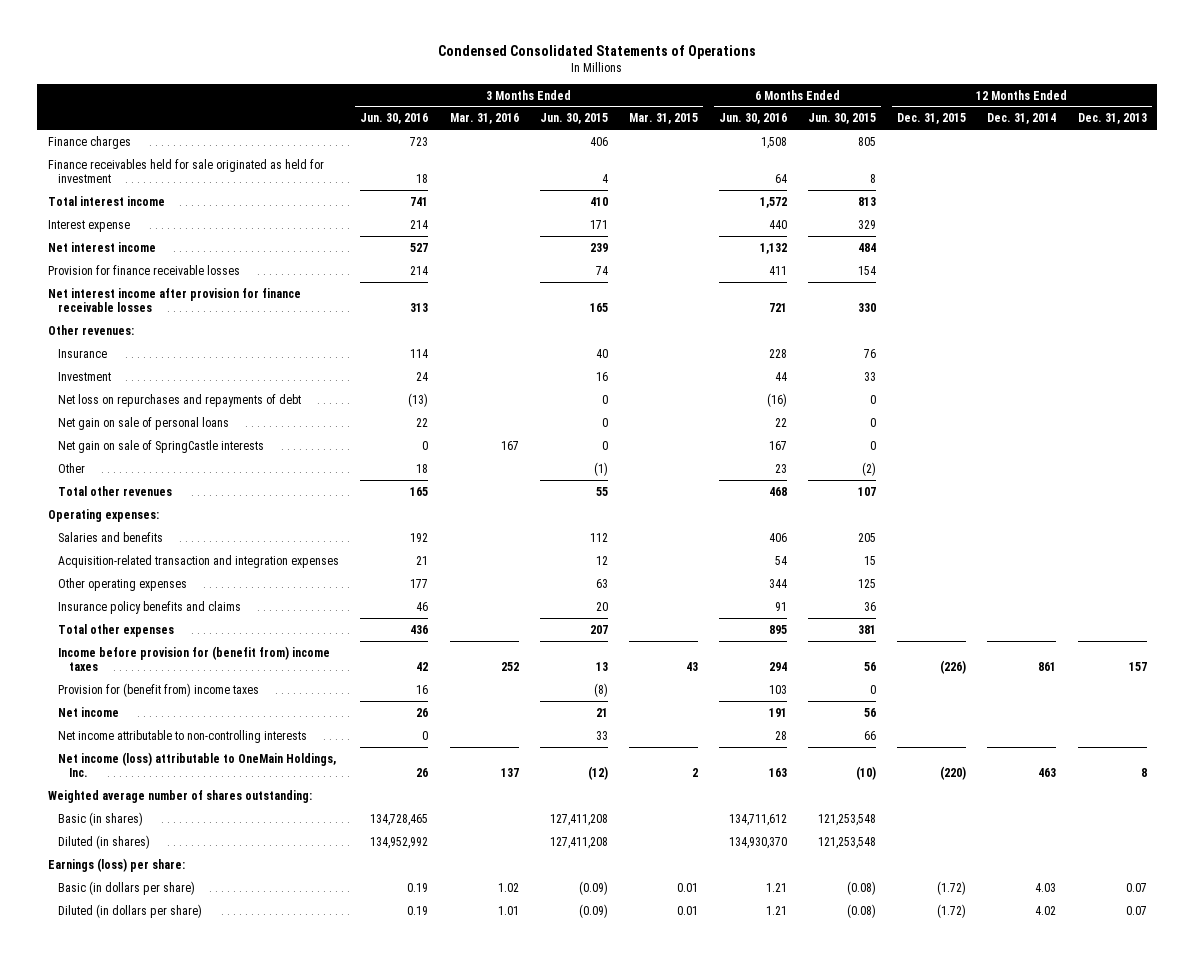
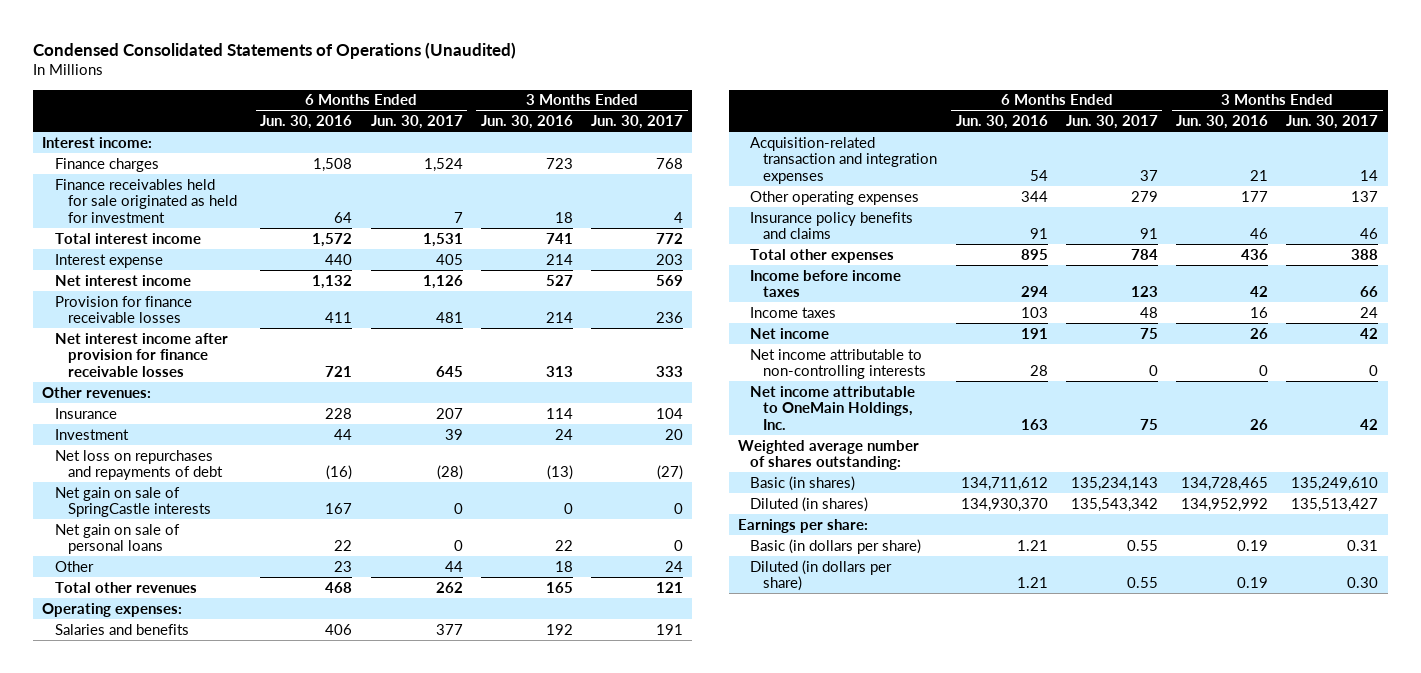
- Condensed Consolidated Statements of Operations
+ Condensed Consolidated Statements of Operations (Unaudited)
- | 3 Months Ended Jun. 30, 2016 | 3 Months Ended Mar. 31, 2016 | 3 Months Ended Jun. 30, 2015 | 3 Months Ended Mar. 31, 2015 | 6 Months Ended Jun. 30, 2016 | 6 Months Ended Jun. 30, 2015 | 12 Months Ended Dec. 31, 2015 | 12 Months Ended Dec. 31, 2014 | 12 Months Ended Dec. 31, 2013
+ | 6 Months Ended Jun. 30, 2016 | 6 Months Ended Jun. 30, 2017 | 3 Months Ended Jun. 30, 2016 | 3 Months Ended Jun. 30, 2017
+ Interest income:
moved down: Net gain on sale of personal loans | 22 | 0 | 22 | 0
- Income before provision for (benefit from) income taxes | 42 | 252 | 13 | 43 | 294 | 56 | (226) | 861 | 157
- Provision for (benefit from) income taxes | 16 | | (8) | | 103 | 0 | | |
+ Income before income taxes | 294 | 123 | 42 | 66
+ Income taxes | 103 | 48 | 16 | 24
- Net income (loss) attributable to OneMain Holdings, Inc. | 26 | 137 | (12) | 2 | 163 | (10) | (220) | 463 | 8
+ Net income attributable to OneMain Holdings, Inc. | 163 | 75 | 26 | 42
- Earnings (loss) per share:
+ Earnings per share:

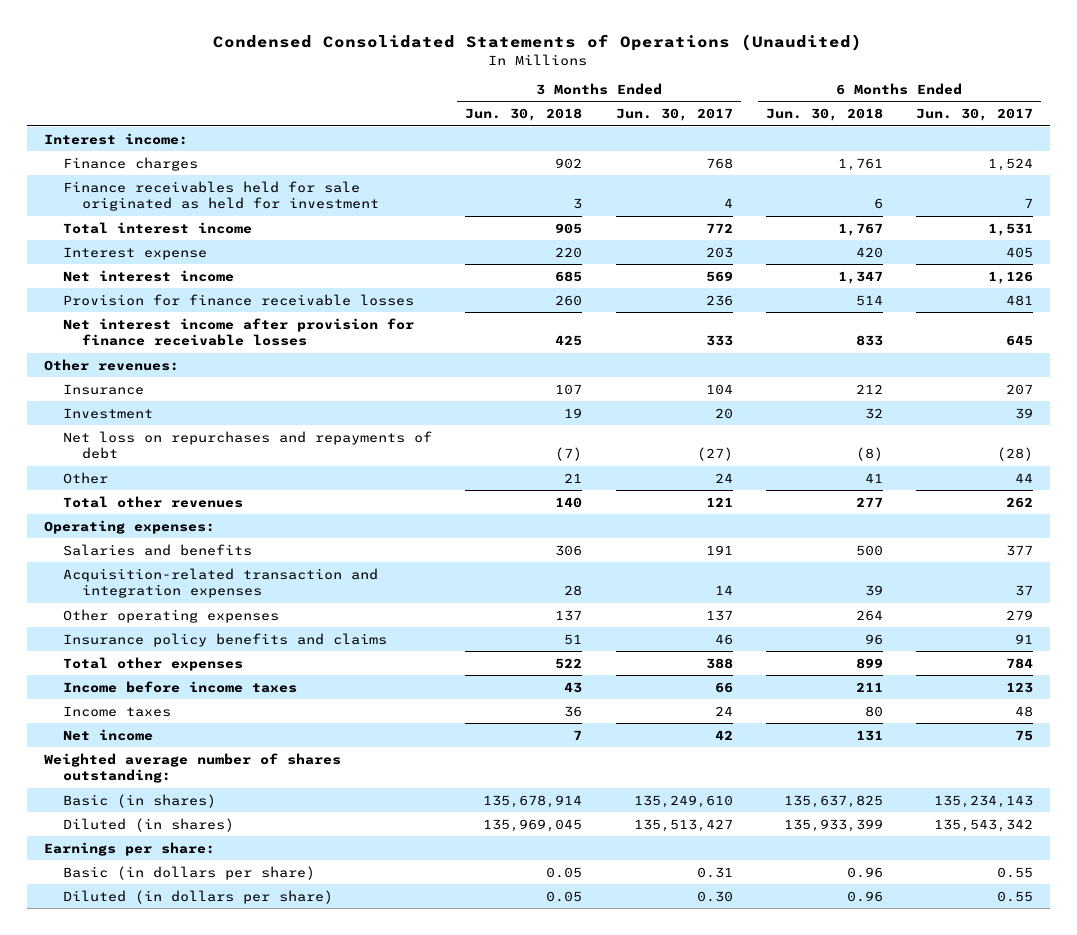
- | 6 Months Ended Jun. 30, 2016 | 6 Months Ended Jun. 30, 2017 | 3 Months Ended Jun. 30, 2016 | 3 Months Ended Jun. 30, 2017
+ | 3 Months Ended Jun. 30, 2018 | 3 Months Ended Jun. 30, 2017 | 6 Months Ended Jun. 30, 2018 | 6 Months Ended Jun. 30, 2017
- Net gain on sale of SpringCastle interests | 167 | 0 | 0 | 0
- Net gain on sale of personal loans | 22 | 0 | 22 | 0
- Net income attributable to non-controlling interests | 28 | 0 | 0 | 0
- Net income attributable to OneMain Holdings, Inc. | 163 | 75 | 26 | 42

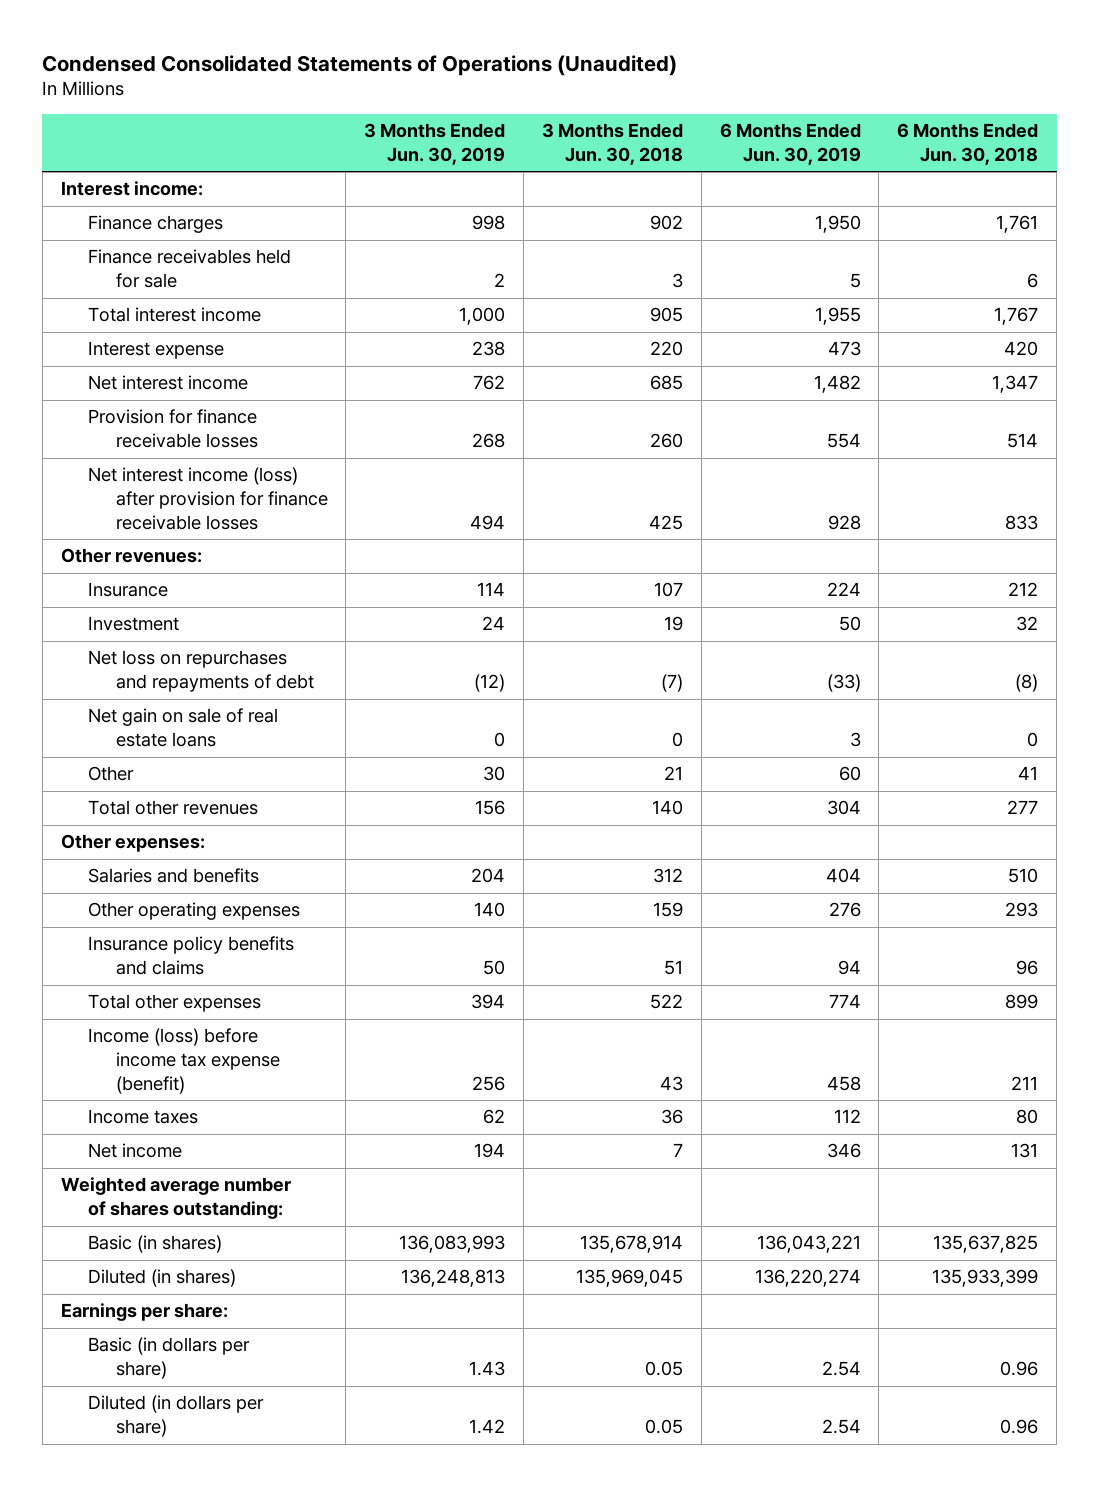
- | 3 Months Ended Jun. 30, 2018 | 3 Months Ended Jun. 30, 2017 | 6 Months Ended Jun. 30, 2018 | 6 Months Ended Jun. 30, 2017
+ | 3 Months Ended Jun. 30, 2019 | 3 Months Ended Jun. 30, 2018 | 6 Months Ended Jun. 30, 2019 | 6 Months Ended Jun. 30, 2018
- Finance receivables held for sale originated as held for investment | 3 | 4 | 6 | 7
+ Finance receivables held for sale | 2 | 3 | 5 | 6
- Net interest income after provision for finance receivable losses | 425 | 333 | 833 | 645
+ Net interest income (loss) after provision for finance receivable losses | 494 | 425 | 928 | 833
+ Net gain on sale of real estate loans | 0 | 0 | 3 | 0
- Operating expenses:
- Salaries and benefits | 306 | 191 | 500 | 377
- Acquisition-related transaction and integration expenses | 28 | 14 | 39 | 37
- Other operating expenses | 137 | 137 | 264 | 279
+ Other expenses:
+ Salaries and benefits | 204 | 312 | 404 | 510
+ Other operating expenses | 140 | 159 | 276 | 293
- Income before income taxes | 43 | 66 | 211 | 123
+ Income (loss) before income tax expense (benefit) | 256 | 43 | 458 | 211

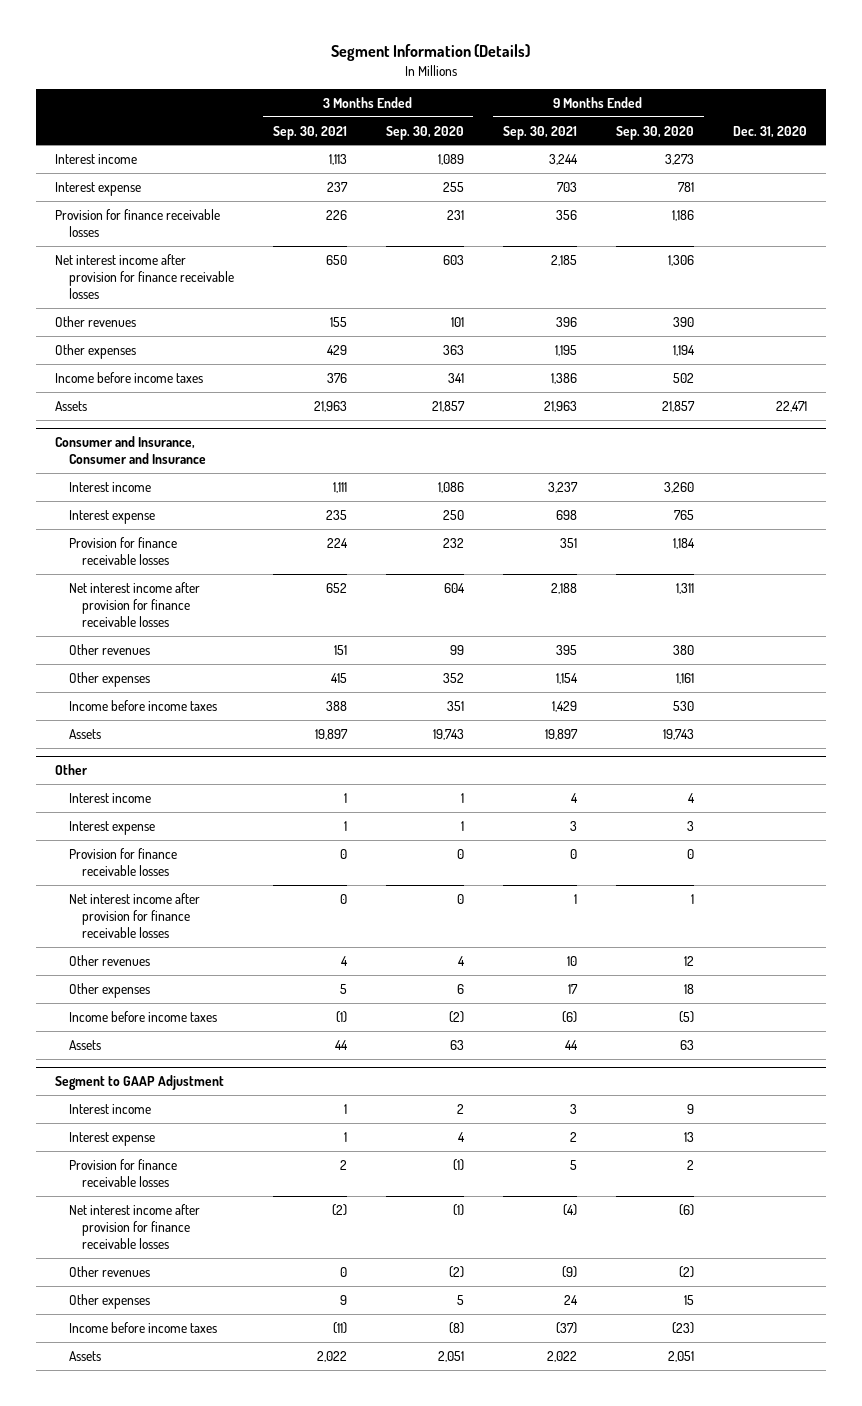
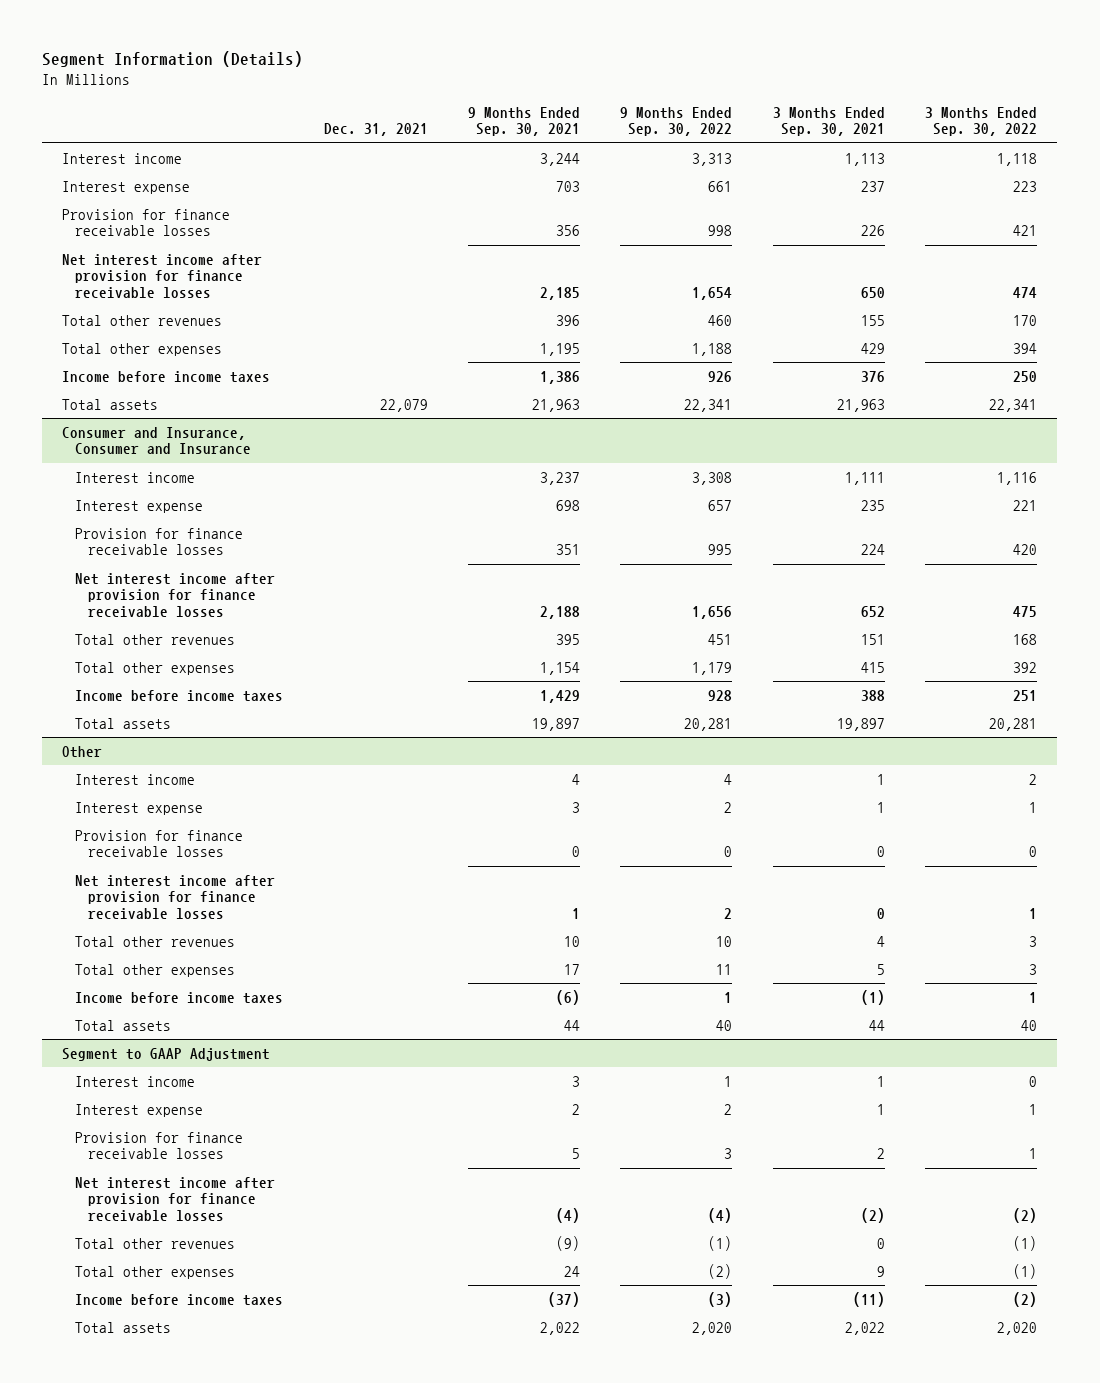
- | 3 Months Ended Sep. 30, 2021 | 3 Months Ended Sep. 30, 2020 | 9 Months Ended Sep. 30, 2021 | 9 Months Ended Sep. 30, 2020 | Dec. 31, 2020
+ | Dec. 31, 2021 | 9 Months Ended Sep. 30, 2021 | 9 Months Ended Sep. 30, 2022 | 3 Months Ended Sep. 30, 2021 | 3 Months Ended Sep. 30, 2022
- Other revenues | 155 | 101 | 396 | 390 |
- Other expenses | 429 | 363 | 1,195 | 1,194 |
+ Total other revenues | | 396 | 460 | 155 | 170
+ Total other expenses | | 1,195 | 1,188 | 429 | 394
- Assets | 21,963 | 21,857 | 21,963 | 21,857 | 22,471
+ Total assets | 22,079 | 21,963 | 22,341 | 21,963 | 22,341
@ Consumer and Insurance, Consumer and Insurance
- Other revenues | 151 | 99 | 395 | 380 |
- Other expenses | 415 | 352 | 1,154 | 1,161 |
+ Total other revenues | | 395 | 451 | 151 | 168
+ Total other expenses | | 1,154 | 1,179 | 415 | 392
- Assets | 19,897 | 19,743 | 19,897 | 19,743 |
+ Total assets | | 19,897 | 20,281 | 19,897 | 20,281
@ Other
- Other revenues | 4 | 4 | 10 | 12 |
- Other expenses | 5 | 6 | 17 | 18 |
+ Total other revenues | | 10 | 10 | 4 | 3
+ Total other expenses | | 17 | 11 | 5 | 3
- Assets | 44 | 63 | 44 | 63 |
+ Total assets | | 44 | 40 | 44 | 40
@ Segment to GAAP Adjustment
- Other revenues | 0 | (2) | (9) | (2) |
- Other expenses | 9 | 5 | 24 | 15 |
+ Total other revenues | | (9) | (1) | 0 | (1)
+ Total other expenses | | 24 | (2) | 9 | (1)
- Assets | 2,022 | 2,051 | 2,022 | 2,051 |
+ Total assets | | 2,022 | 2,020 | 2,022 | 2,020

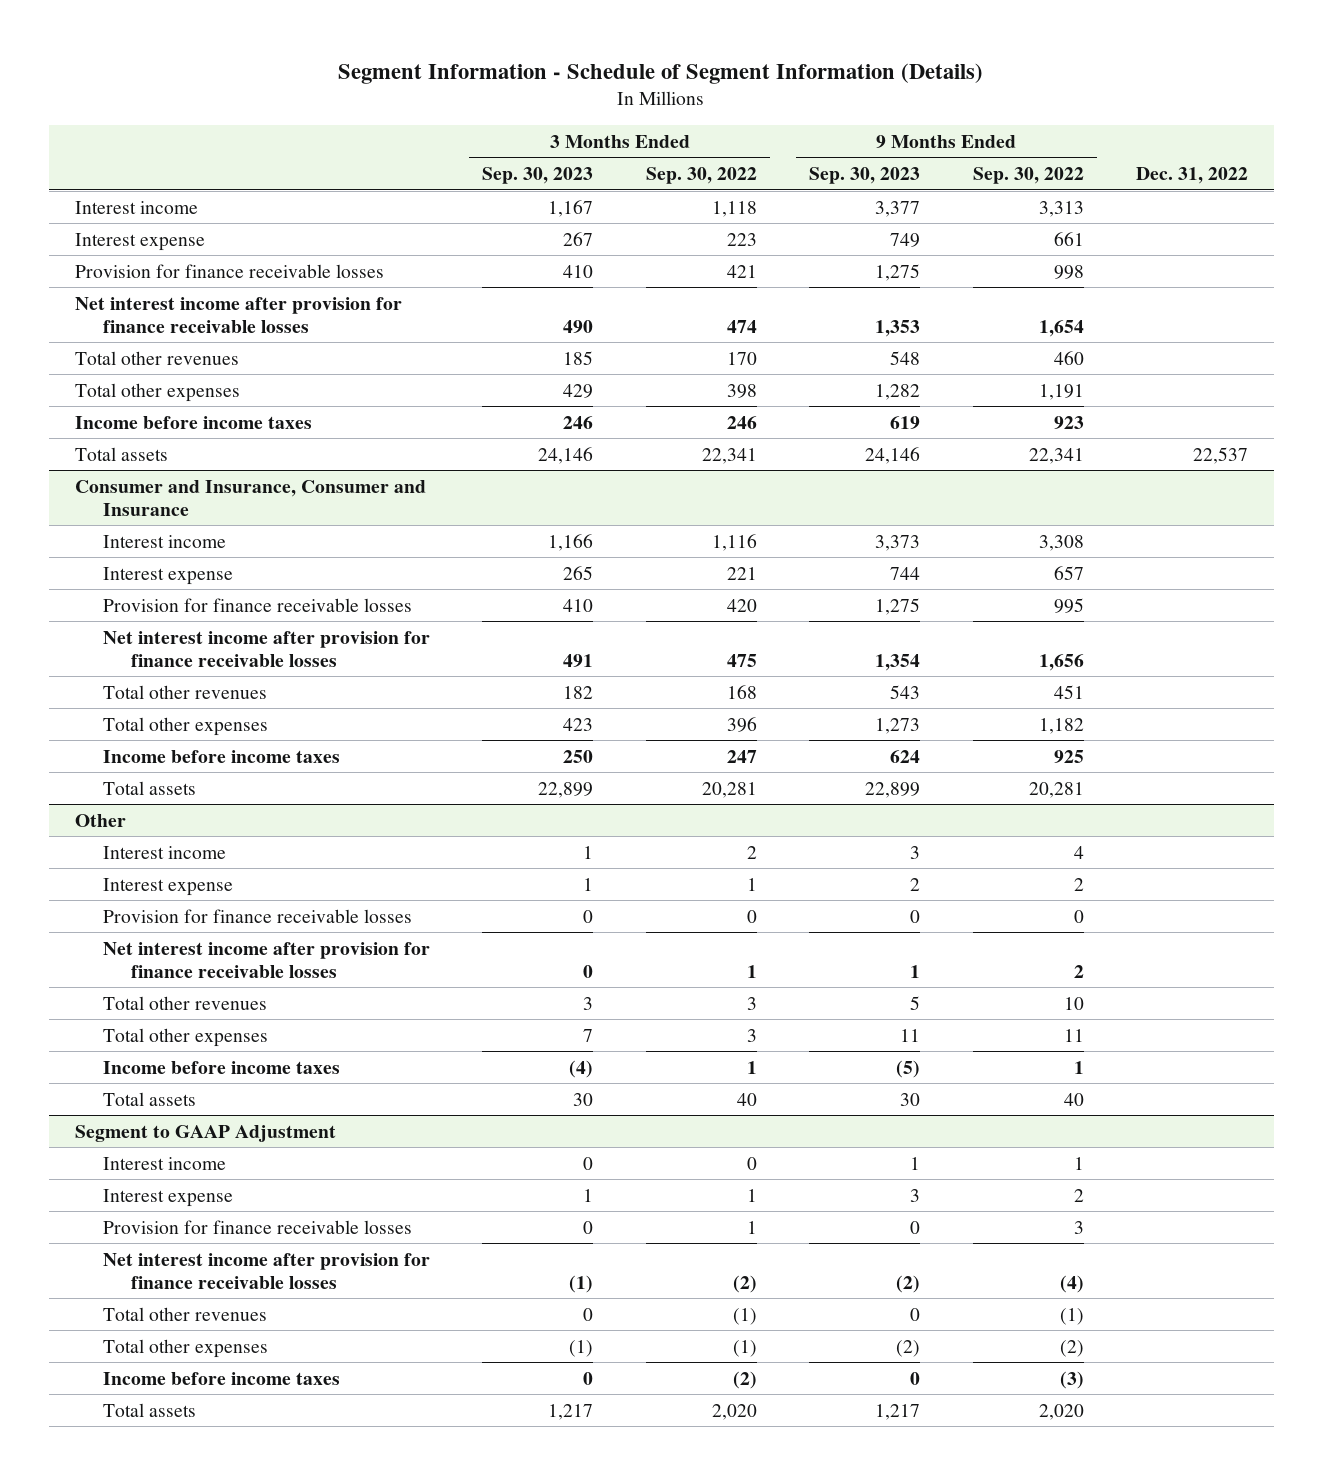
- Segment Information (Details)
+ Segment Information - Schedule of Segment Information (Details)
- | Dec. 31, 2021 | 9 Months Ended Sep. 30, 2021 | 9 Months Ended Sep. 30, 2022 | 3 Months Ended Sep. 30, 2021 | 3 Months Ended Sep. 30, 2022
+ | 3 Months Ended Sep. 30, 2023 | 3 Months Ended Sep. 30, 2022 | 9 Months Ended Sep. 30, 2023 | 9 Months Ended Sep. 30, 2022 | Dec. 31, 2022
- Total other expenses | | 1,195 | 1,188 | 429 | 394
- Income before income taxes | | 1,386 | 926 | 376 | 250
+ Total other expenses | 429 | 398 | 1,282 | 1,191 |
+ Income before income taxes | 246 | 246 | 619 | 923 |
@ Consumer and Insurance, Consumer and Insurance
- Total other expenses | | 1,154 | 1,179 | 415 | 392
- Income before income taxes | | 1,429 | 928 | 388 | 251
+ Total other expenses | 423 | 396 | 1,273 | 1,182 |
+ Income before income taxes | 250 | 247 | 624 | 925 |

